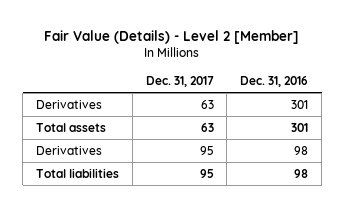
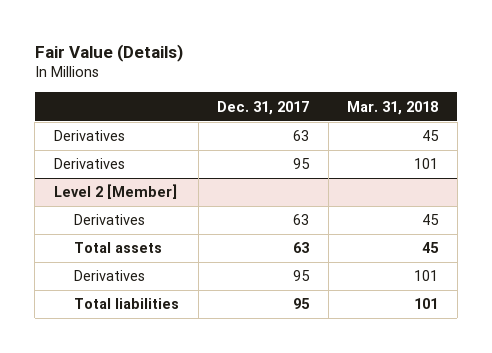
- Fair Value (Details) - Level 2 [Member]
+ Fair Value (Details)
- | Dec. 31, 2017 | Dec. 31, 2016
+ | Dec. 31, 2017 | Mar. 31, 2018
+ Derivatives | 95 | 101
+ Level 2 [Member]
+ Derivatives | 63 | 45

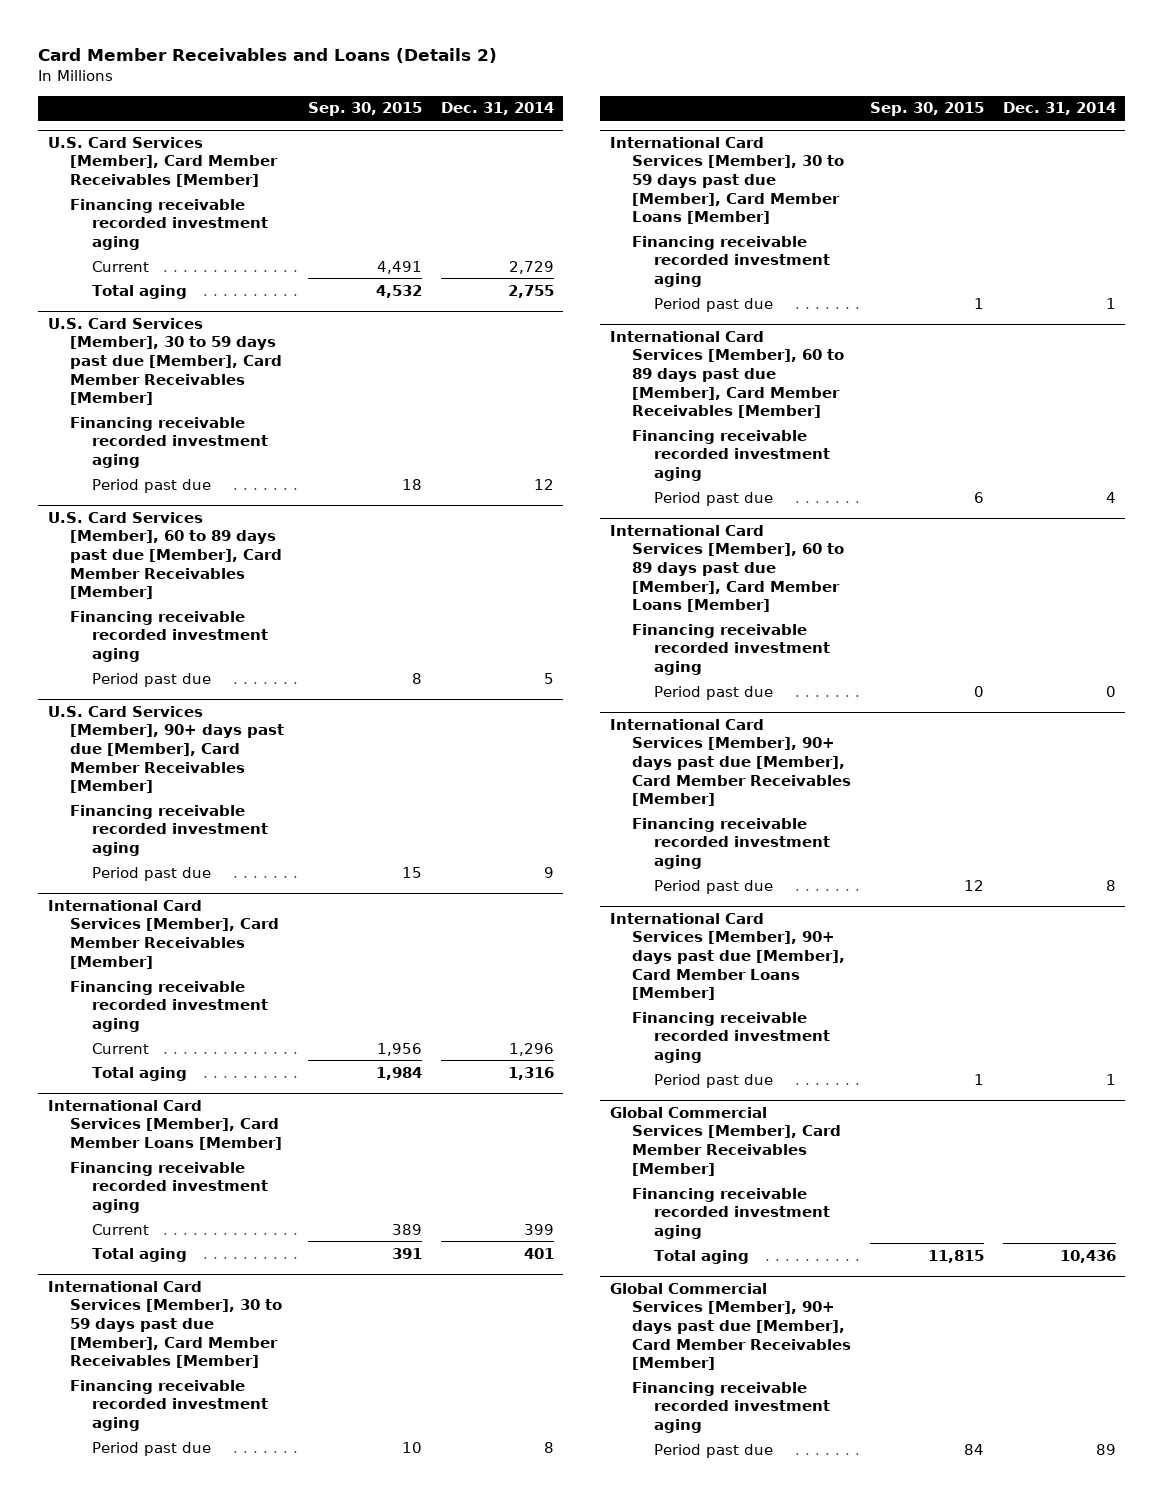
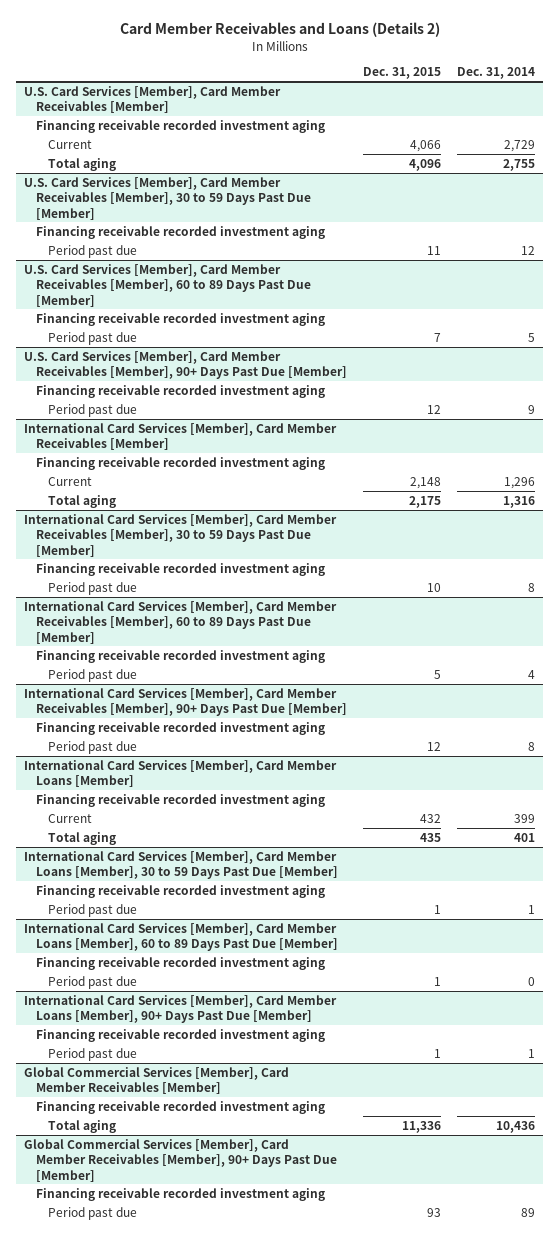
- | Sep. 30, 2015 | Dec. 31, 2014
+ | Dec. 31, 2015 | Dec. 31, 2014
- U.S. Card Services [Member], 30 to 59 days past due [Member], Card Member Receivables [Member]
+ U.S. Card Services [Member], Card Member Receivables [Member], 30 to 59 Days Past Due [Member]
- U.S. Card Services [Member], 60 to 89 days past due [Member], Card Member Receivables [Member]
+ U.S. Card Services [Member], Card Member Receivables [Member], 60 to 89 Days Past Due [Member]
- U.S. Card Services [Member], 90+ days past due [Member], Card Member Receivables [Member]
+ U.S. Card Services [Member], Card Member Receivables [Member], 90+ Days Past Due [Member]
+ International Card Services [Member], Card Member Receivables [Member], 30 to 59 Days Past Due [Member]
+ Financing receivable recorded investment aging
+ Period past due | 10 | 8
+ International Card Services [Member], Card Member Receivables [Member], 60 to 89 Days Past Due [Member]
+ Financing receivable recorded investment aging
+ Period past due | 5 | 4
+ International Card Services [Member], Card Member Receivables [Member], 90+ Days Past Due [Member]
+ Financing receivable recorded investment aging
+ Period past due | 12 | 8
- International Card Services [Member], 30 to 59 days past due [Member], Card Member Receivables [Member]
- Financing receivable recorded investment aging
- Period past due | 10 | 8
- International Card Services [Member], 30 to 59 days past due [Member], Card Member Loans [Member]
+ International Card Services [Member], Card Member Loans [Member], 30 to 59 Days Past Due [Member]
- International Card Services [Member], 60 to 89 days past due [Member], Card Member Receivables [Member]
- Financing receivable recorded investment aging
- Period past due | 6 | 4
- International Card Services [Member], 60 to 89 days past due [Member], Card Member Loans [Member]
+ International Card Services [Member], Card Member Loans [Member], 60 to 89 Days Past Due [Member]
- International Card Services [Member], 90+ days past due [Member], Card Member Receivables [Member]
- Financing receivable recorded investment aging
- Period past due | 12 | 8
- International Card Services [Member], 90+ days past due [Member], Card Member Loans [Member]
+ International Card Services [Member], Card Member Loans [Member], 90+ Days Past Due [Member]
- Global Commercial Services [Member], 90+ days past due [Member], Card Member Receivables [Member]
+ Global Commercial Services [Member], Card Member Receivables [Member], 90+ Days Past Due [Member]

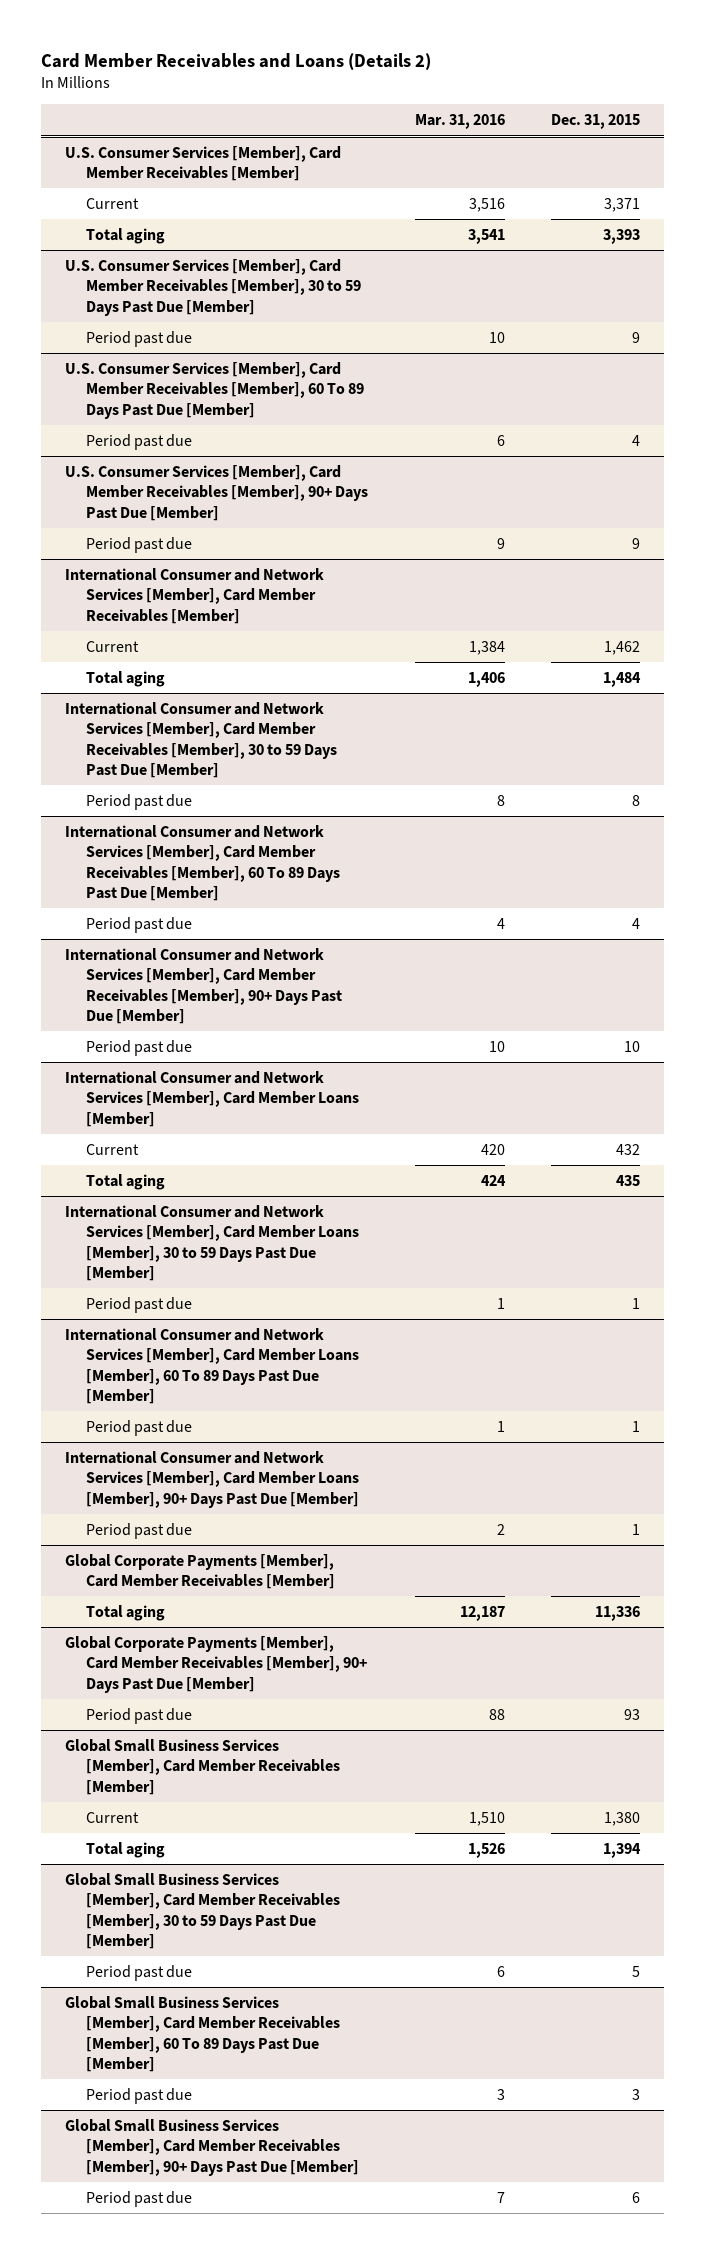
- | Dec. 31, 2015 | Dec. 31, 2014
+ | Mar. 31, 2016 | Dec. 31, 2015
- U.S. Card Services [Member], Card Member Receivables [Member]
- Financing receivable recorded investment aging
- Current | 4,066 | 2,729
- Total aging | 4,096 | 2,755
- U.S. Card Services [Member], Card Member Receivables [Member], 30 to 59 Days Past Due [Member]
- Financing receivable recorded investment aging
- Period past due | 11 | 12
- U.S. Card Services [Member], Card Member Receivables [Member], 60 to 89 Days Past Due [Member]
- Financing receivable recorded investment aging
- Period past due | 7 | 5
- U.S. Card Services [Member], Card Member Receivables [Member], 90+ Days Past Due [Member]
- Financing receivable recorded investment aging
- Period past due | 12 | 9
- International Card Services [Member], Card Member Receivables [Member]
- Financing receivable recorded investment aging
- Current | 2,148 | 1,296
- Total aging | 2,175 | 1,316
- International Card Services [Member], Card Member Receivables [Member], 30 to 59 Days Past Due [Member]
- Financing receivable recorded investment aging
+ U.S. Consumer Services [Member], Card Member Receivables [Member]
+ Current | 3,516 | 3,371
+ Total aging | 3,541 | 3,393
+ U.S. Consumer Services [Member], Card Member Receivables [Member], 30 to 59 Days Past Due [Member]
+ Period past due | 10 | 9
+ U.S. Consumer Services [Member], Card Member Receivables [Member], 60 To 89 Days Past Due [Member]
+ Period past due | 6 | 4
+ U.S. Consumer Services [Member], Card Member Receivables [Member], 90+ Days Past Due [Member]
+ Period past due | 9 | 9
+ International Consumer and Network Services [Member], Card Member Receivables [Member]
+ Current | 1,384 | 1,462
+ Total aging | 1,406 | 1,484
+ International Consumer and Network Services [Member], Card Member Receivables [Member], 30 to 59 Days Past Due [Member]
+ Period past due | 8 | 8
+ International Consumer and Network Services [Member], Card Member Receivables [Member], 60 To 89 Days Past Due [Member]
+ Period past due | 4 | 4
+ International Consumer and Network Services [Member], Card Member Receivables [Member], 90+ Days Past Due [Member]
- International Card Services [Member], Card Member Receivables [Member], 60 to 89 Days Past Due [Member]
- Financing receivable recorded investment aging
- Period past due | 5 | 4
- International Card Services [Member], Card Member Receivables [Member], 90+ Days Past Due [Member]
- Financing receivable recorded investment aging
- Period past due | 12 | 8
- International Card Services [Member], Card Member Loans [Member]
- Financing receivable recorded investment aging
+ International Consumer and Network Services [Member], Card Member Loans [Member]
- International Card Services [Member], Card Member Loans [Member], 30 to 59 Days Past Due [Member]
- Financing receivable recorded investment aging
+ International Consumer and Network Services [Member], Card Member Loans [Member], 30 to 59 Days Past Due [Member]
- International Card Services [Member], Card Member Loans [Member], 60 to 89 Days Past Due [Member]
- Financing receivable recorded investment aging
+ International Consumer and Network Services [Member], Card Member Loans [Member], 60 To 89 Days Past Due [Member]
- International Card Services [Member], Card Member Loans [Member], 90+ Days Past Due [Member]
- Financing receivable recorded investment aging
+ International Consumer and Network Services [Member], Card Member Loans [Member], 90+ Days Past Due [Member]
- Global Commercial Services [Member], Card Member Receivables [Member]
- Financing receivable recorded investment aging
+ Global Corporate Payments [Member], Card Member Receivables [Member]
- Global Commercial Services [Member], Card Member Receivables [Member], 90+ Days Past Due [Member]
- Financing receivable recorded investment aging
+ Global Corporate Payments [Member], Card Member Receivables [Member], 90+ Days Past Due [Member]
+ Global Small Business Services [Member], Card Member Receivables [Member]
+ Current | 1,510 | 1,380
+ Total aging | 1,526 | 1,394
+ Global Small Business Services [Member], Card Member Receivables [Member], 30 to 59 Days Past Due [Member]
+ Period past due | 6 | 5
+ Global Small Business Services [Member], Card Member Receivables [Member], 60 To 89 Days Past Due [Member]
+ Period past due | 3 | 3
+ Global Small Business Services [Member], Card Member Receivables [Member], 90+ Days Past Due [Member]
+ Period past due | 7 | 6

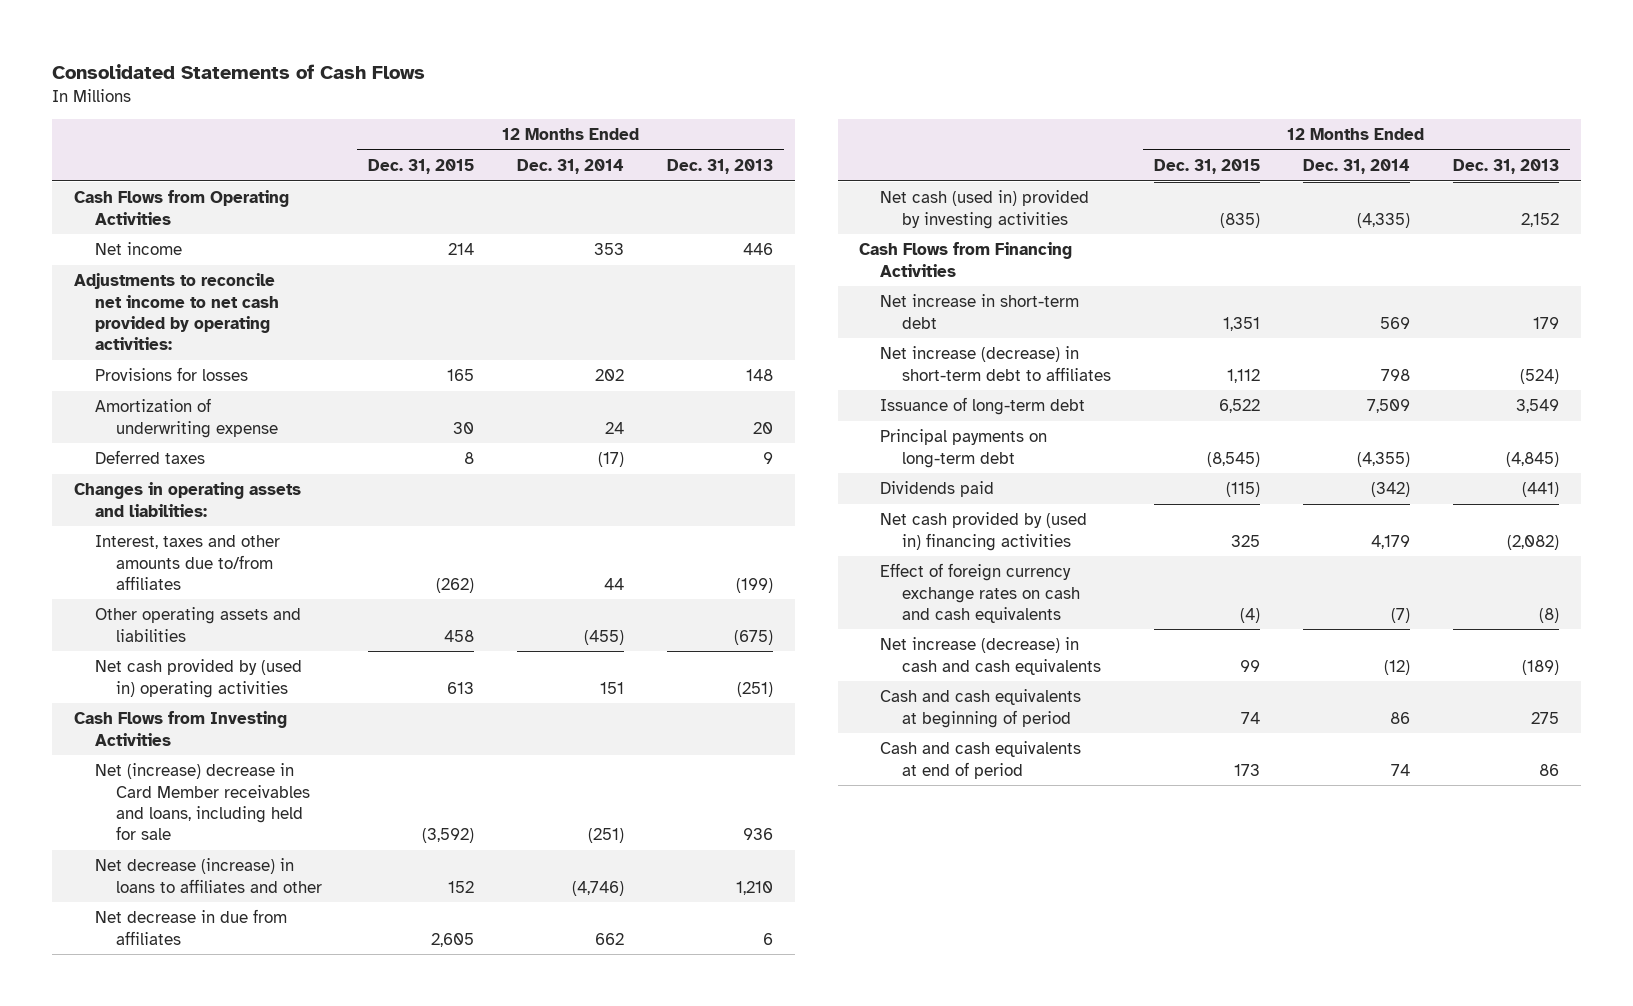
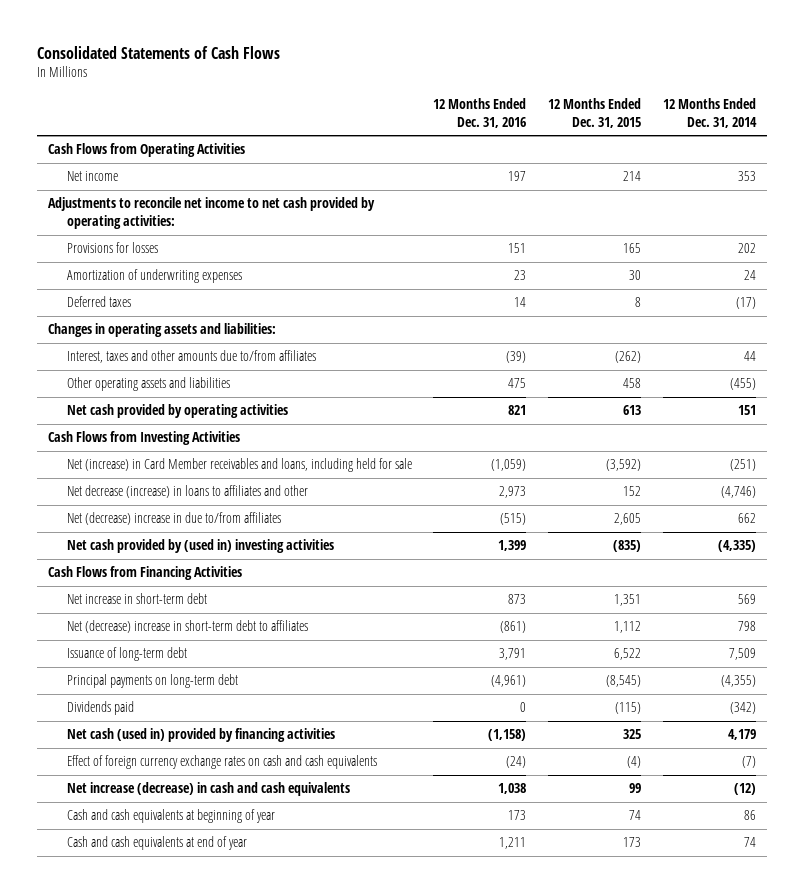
- | 12 Months Ended Dec. 31, 2015 | 12 Months Ended Dec. 31, 2014 | 12 Months Ended Dec. 31, 2013
+ | 12 Months Ended Dec. 31, 2016 | 12 Months Ended Dec. 31, 2015 | 12 Months Ended Dec. 31, 2014
- Amortization of underwriting expense | 30 | 24 | 20
+ Amortization of underwriting expenses | 23 | 30 | 24
- Net cash provided by (used in) operating activities | 613 | 151 | (251)
+ Net cash provided by operating activities | 821 | 613 | 151
- Net (increase) decrease in Card Member receivables and loans, including held for sale | (3,592) | (251) | 936
+ Net (increase) in Card Member receivables and loans, including held for sale | (1,059) | (3,592) | (251)
- Net decrease in due from affiliates | 2,605 | 662 | 6
- Net cash (used in) provided by investing activities | (835) | (4,335) | 2,152
+ Net (decrease) increase in due to/from affiliates | (515) | 2,605 | 662
+ Net cash provided by (used in) investing activities | 1,399 | (835) | (4,335)
- Net increase (decrease) in short-term debt to affiliates | 1,112 | 798 | (524)
+ Net (decrease) increase in short-term debt to affiliates | (861) | 1,112 | 798
- Net cash provided by (used in) financing activities | 325 | 4,179 | (2,082)
+ Net cash (used in) provided by financing activities | (1,158) | 325 | 4,179
- Cash and cash equivalents at beginning of period | 74 | 86 | 275
- Cash and cash equivalents at end of period | 173 | 74 | 86
+ Cash and cash equivalents at beginning of year | 173 | 74 | 86
+ Cash and cash equivalents at end of year | 1,211 | 173 | 74

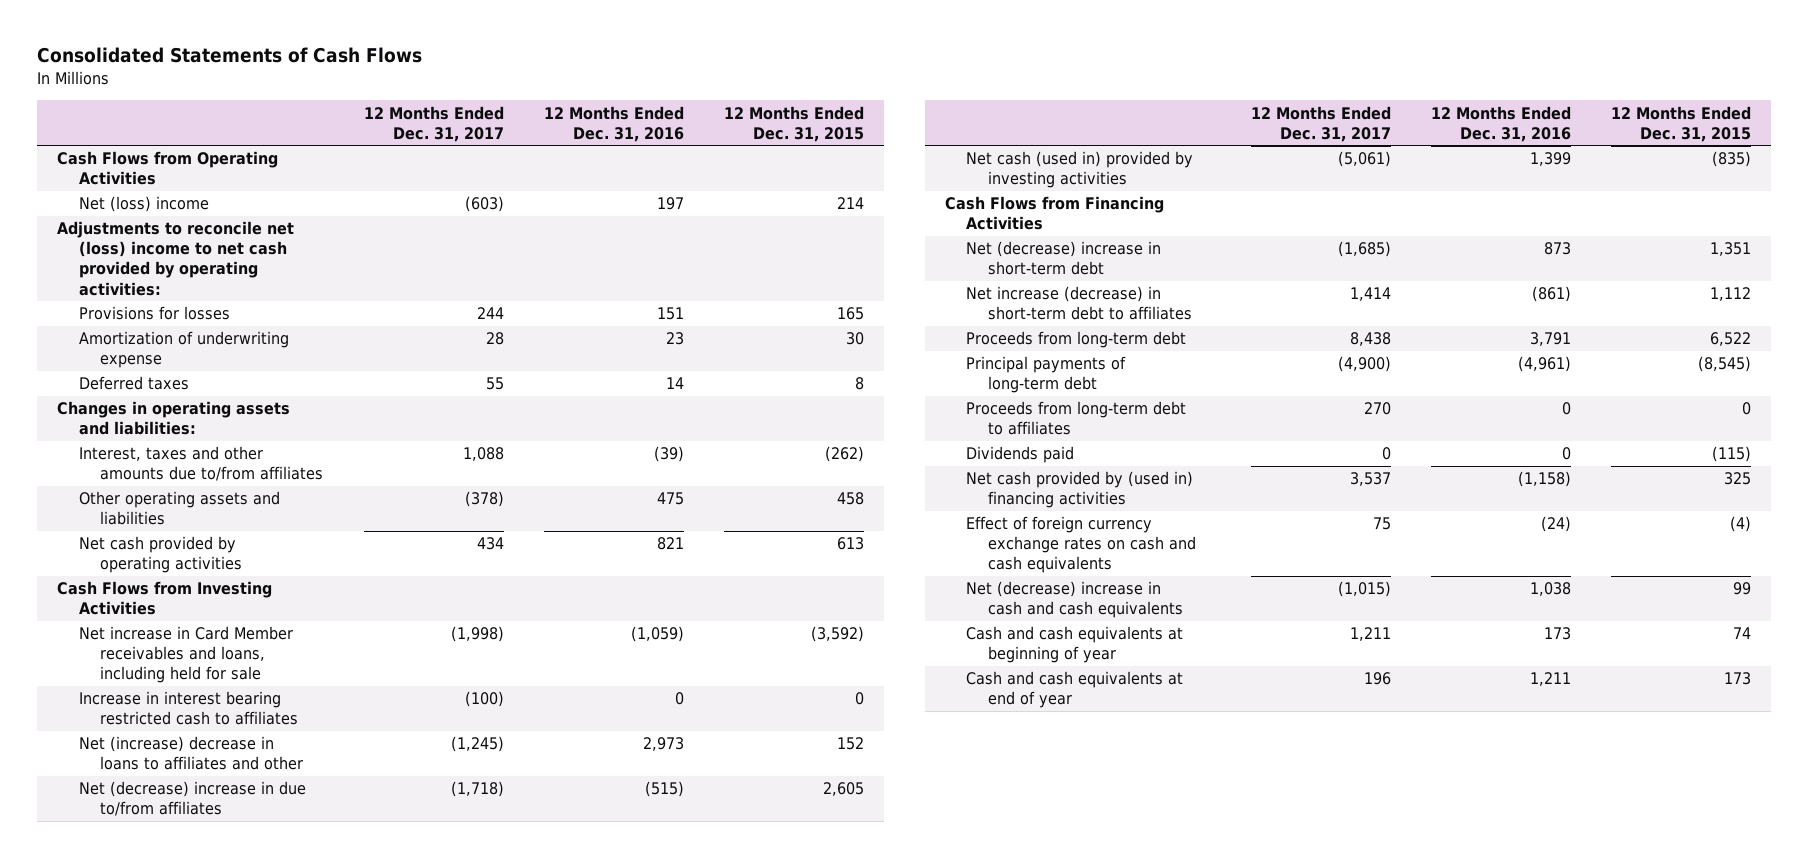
- | 12 Months Ended Dec. 31, 2016 | 12 Months Ended Dec. 31, 2015 | 12 Months Ended Dec. 31, 2014
+ | 12 Months Ended Dec. 31, 2017 | 12 Months Ended Dec. 31, 2016 | 12 Months Ended Dec. 31, 2015
- Net income | 197 | 214 | 353
- Adjustments to reconcile net income to net cash provided by operating activities:
+ Net (loss) income | (603) | 197 | 214
+ Adjustments to reconcile net (loss) income to net cash provided by operating activities:
- Amortization of underwriting expenses | 23 | 30 | 24
+ Amortization of underwriting expense | 28 | 23 | 30
- Net (increase) in Card Member receivables and loans, including held for sale | (1,059) | (3,592) | (251)
- Net decrease (increase) in loans to affiliates and other | 2,973 | 152 | (4,746)
+ Net increase in Card Member receivables and loans, including held for sale | (1,998) | (1,059) | (3,592)
+ Increase in interest bearing restricted cash to affiliates | (100) | 0 | 0
+ Net (increase) decrease in loans to affiliates and other | (1,245) | 2,973 | 152
- Net cash provided by (used in) investing activities | 1,399 | (835) | (4,335)
+ Net cash (used in) provided by investing activities | (5,061) | 1,399 | (835)
- Net increase in short-term debt | 873 | 1,351 | 569
- Net (decrease) increase in short-term debt to affiliates | (861) | 1,112 | 798
- Issuance of long-term debt | 3,791 | 6,522 | 7,509
- Principal payments on long-term debt | (4,961) | (8,545) | (4,355)
+ Net (decrease) increase in short-term debt | (1,685) | 873 | 1,351
+ Net increase (decrease) in short-term debt to affiliates | 1,414 | (861) | 1,112
+ Proceeds from long-term debt | 8,438 | 3,791 | 6,522
+ Principal payments of long-term debt | (4,900) | (4,961) | (8,545)
+ Proceeds from long-term debt to affiliates | 270 | 0 | 0
- Net cash (used in) provided by financing activities | (1,158) | 325 | 4,179
+ Net cash provided by (used in) financing activities | 3,537 | (1,158) | 325
- Net increase (decrease) in cash and cash equivalents | 1,038 | 99 | (12)
+ Net (decrease) increase in cash and cash equivalents | (1,015) | 1,038 | 99

